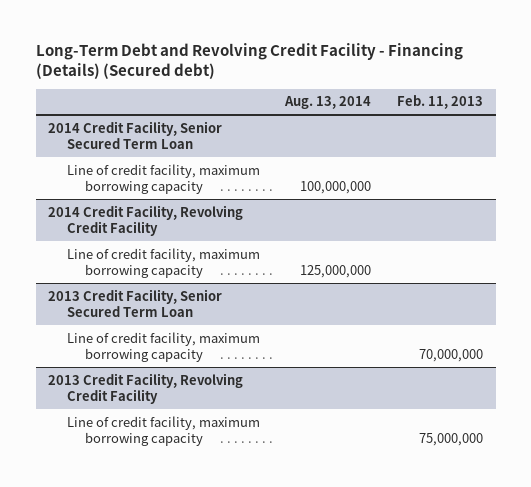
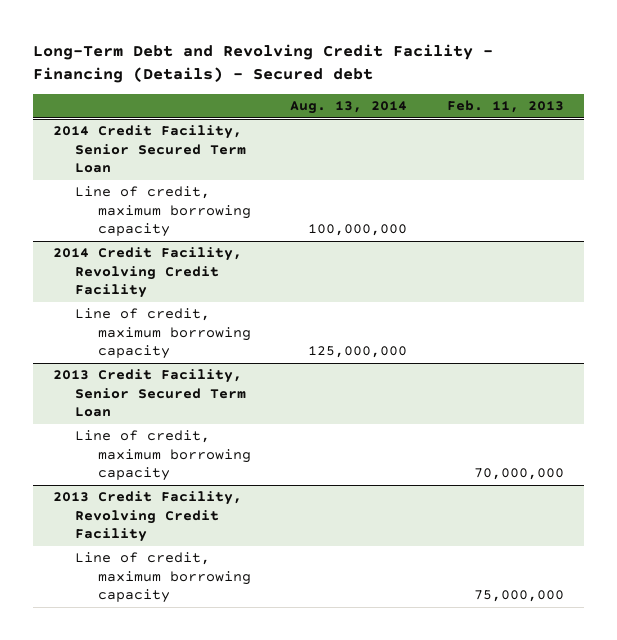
- Long-Term Debt and Revolving Credit Facility - Financing (Details) (Secured debt)
+ Long-Term Debt and Revolving Credit Facility - Financing (Details) - Secured debt
@ 2014 Credit Facility, Senior Secured Term Loan
- Line of credit facility, maximum borrowing capacity | 100,000,000 |
+ Line of credit, maximum borrowing capacity | 100,000,000 |
@ 2014 Credit Facility, Revolving Credit Facility
- Line of credit facility, maximum borrowing capacity | 125,000,000 |
+ Line of credit, maximum borrowing capacity | 125,000,000 |
@ 2013 Credit Facility, Senior Secured Term Loan
- Line of credit facility, maximum borrowing capacity | | 70,000,000
+ Line of credit, maximum borrowing capacity | | 70,000,000
@ 2013 Credit Facility, Revolving Credit Facility
- Line of credit facility, maximum borrowing capacity | | 75,000,000
+ Line of credit, maximum borrowing capacity | | 75,000,000

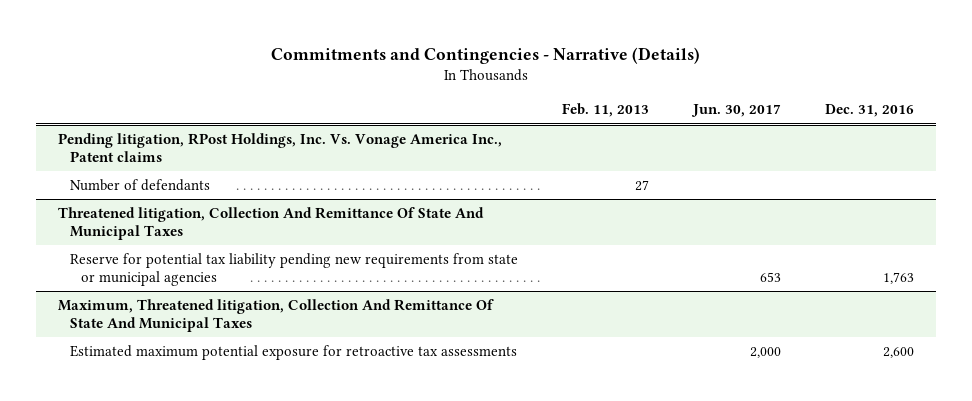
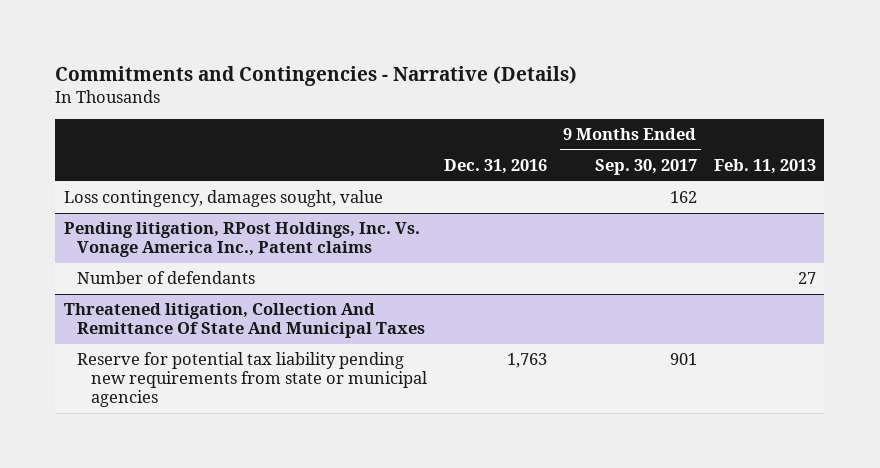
- | Feb. 11, 2013 | Jun. 30, 2017 | Dec. 31, 2016
+ | Dec. 31, 2016 | 9 Months Ended Sep. 30, 2017 | Feb. 11, 2013
+ Loss contingency, damages sought, value | | 162 |
- Maximum, Threatened litigation, Collection And Remittance Of State And Municipal Taxes
- Estimated maximum potential exposure for retroactive tax assessments | | 2,000 | 2,600

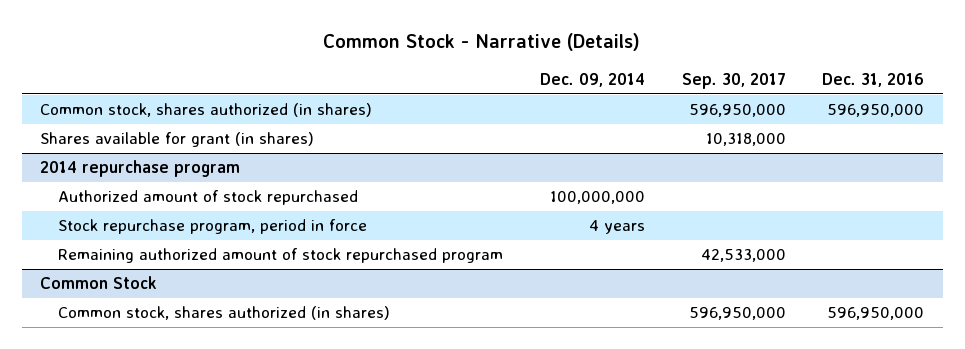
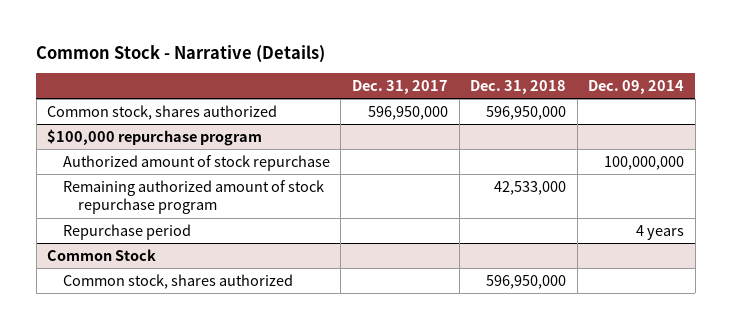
- | Dec. 09, 2014 | Sep. 30, 2017 | Dec. 31, 2016
+ | Dec. 31, 2017 | Dec. 31, 2018 | Dec. 09, 2014
- Common stock, shares authorized (in shares) | | 596,950,000 | 596,950,000
- Shares available for grant (in shares) | | 10,318,000 |
- 2014 repurchase program
- Authorized amount of stock repurchased | 100,000,000 | |
- Stock repurchase program, period in force | 4 years | |
- Remaining authorized amount of stock repurchased program | | 42,533,000 |
+ Common stock, shares authorized | 596,950,000 | 596,950,000 |
+ $100,000 repurchase program
+ Authorized amount of stock repurchase | | | 100,000,000
+ Remaining authorized amount of stock repurchase program | | 42,533,000 |
+ Repurchase period | | | 4 years
@ Common Stock
- Common stock, shares authorized (in shares) | | 596,950,000 | 596,950,000
+ Common stock, shares authorized | | 596,950,000 |

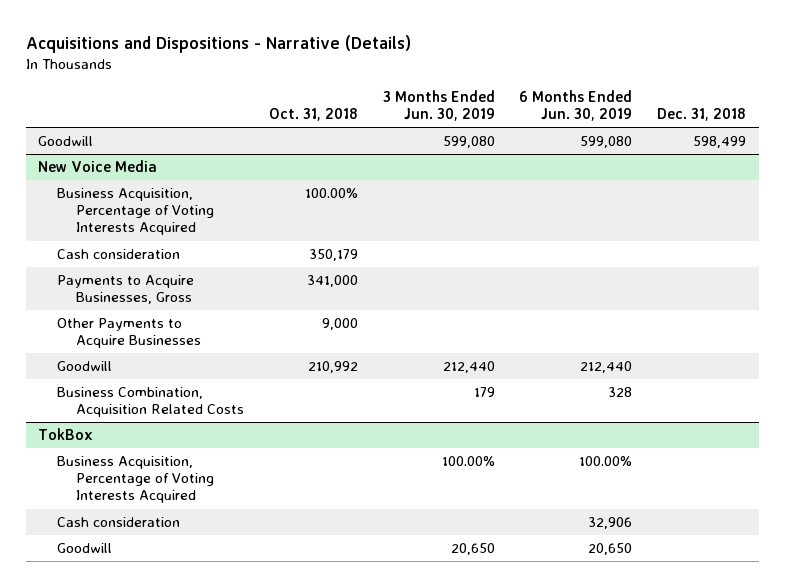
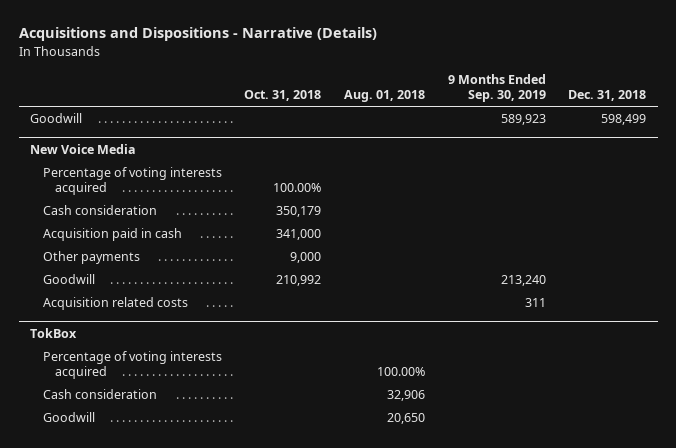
- | Oct. 31, 2018 | 3 Months Ended Jun. 30, 2019 | 6 Months Ended Jun. 30, 2019 | Dec. 31, 2018
+ | Oct. 31, 2018 | Aug. 01, 2018 | 9 Months Ended Sep. 30, 2019 | Dec. 31, 2018
@ New Voice Media
- Business Acquisition, Percentage of Voting Interests Acquired | 100.00% | | |
+ Percentage of voting interests acquired | 100.00% | | |
- Payments to Acquire Businesses, Gross | 341,000 | | |
- Other Payments to Acquire Businesses | 9,000 | | |
+ Acquisition paid in cash | 341,000 | | |
+ Other payments | 9,000 | | |
- Business Combination, Acquisition Related Costs | | 179 | 328 |
+ Acquisition related costs | | | 311 |
@ TokBox
- Business Acquisition, Percentage of Voting Interests Acquired | | 100.00% | 100.00% |
+ Percentage of voting interests acquired | | 100.00% | |

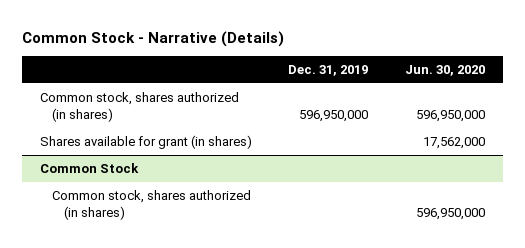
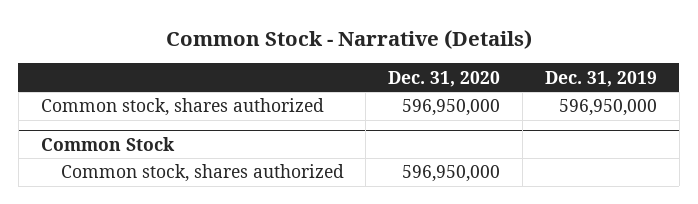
- | Dec. 31, 2019 | Jun. 30, 2020
+ | Dec. 31, 2020 | Dec. 31, 2019
- Common stock, shares authorized (in shares) | 596,950,000 | 596,950,000
- Shares available for grant (in shares) | | 17,562,000
+ Common stock, shares authorized | 596,950,000 | 596,950,000
@ Common Stock
- Common stock, shares authorized (in shares) | | 596,950,000
+ Common stock, shares authorized | 596,950,000 |

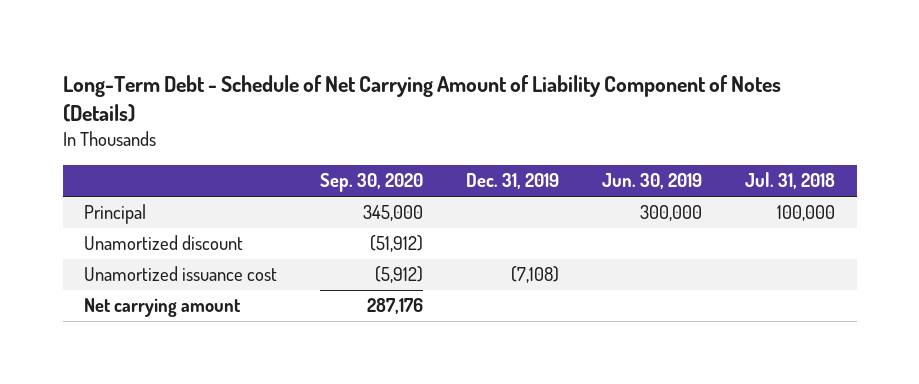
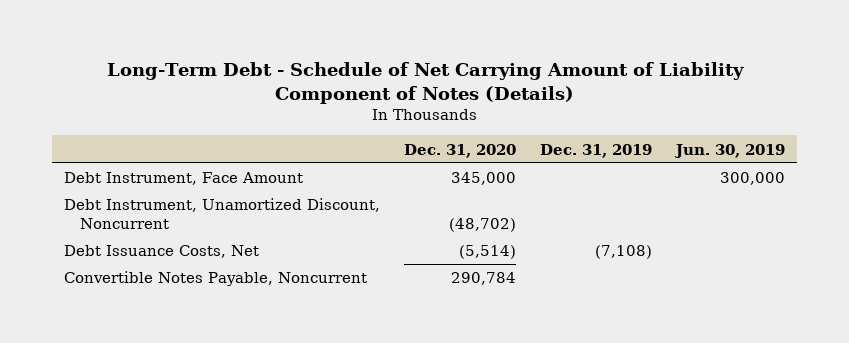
- | Sep. 30, 2020 | Dec. 31, 2019 | Jun. 30, 2019 | Jul. 31, 2018
+ | Dec. 31, 2020 | Dec. 31, 2019 | Jun. 30, 2019
- Principal | 345,000 | | 300,000 | 100,000
- Unamortized discount | (51,912) | | |
- Unamortized issuance cost | (5,912) | (7,108) | |
- Net carrying amount | 287,176 | | |
+ Debt Instrument, Face Amount | 345,000 | | 300,000
+ Debt Instrument, Unamortized Discount, Noncurrent | (48,702) | |
+ Debt Issuance Costs, Net | (5,514) | (7,108) |
+ Convertible Notes Payable, Noncurrent | 290,784 | |

